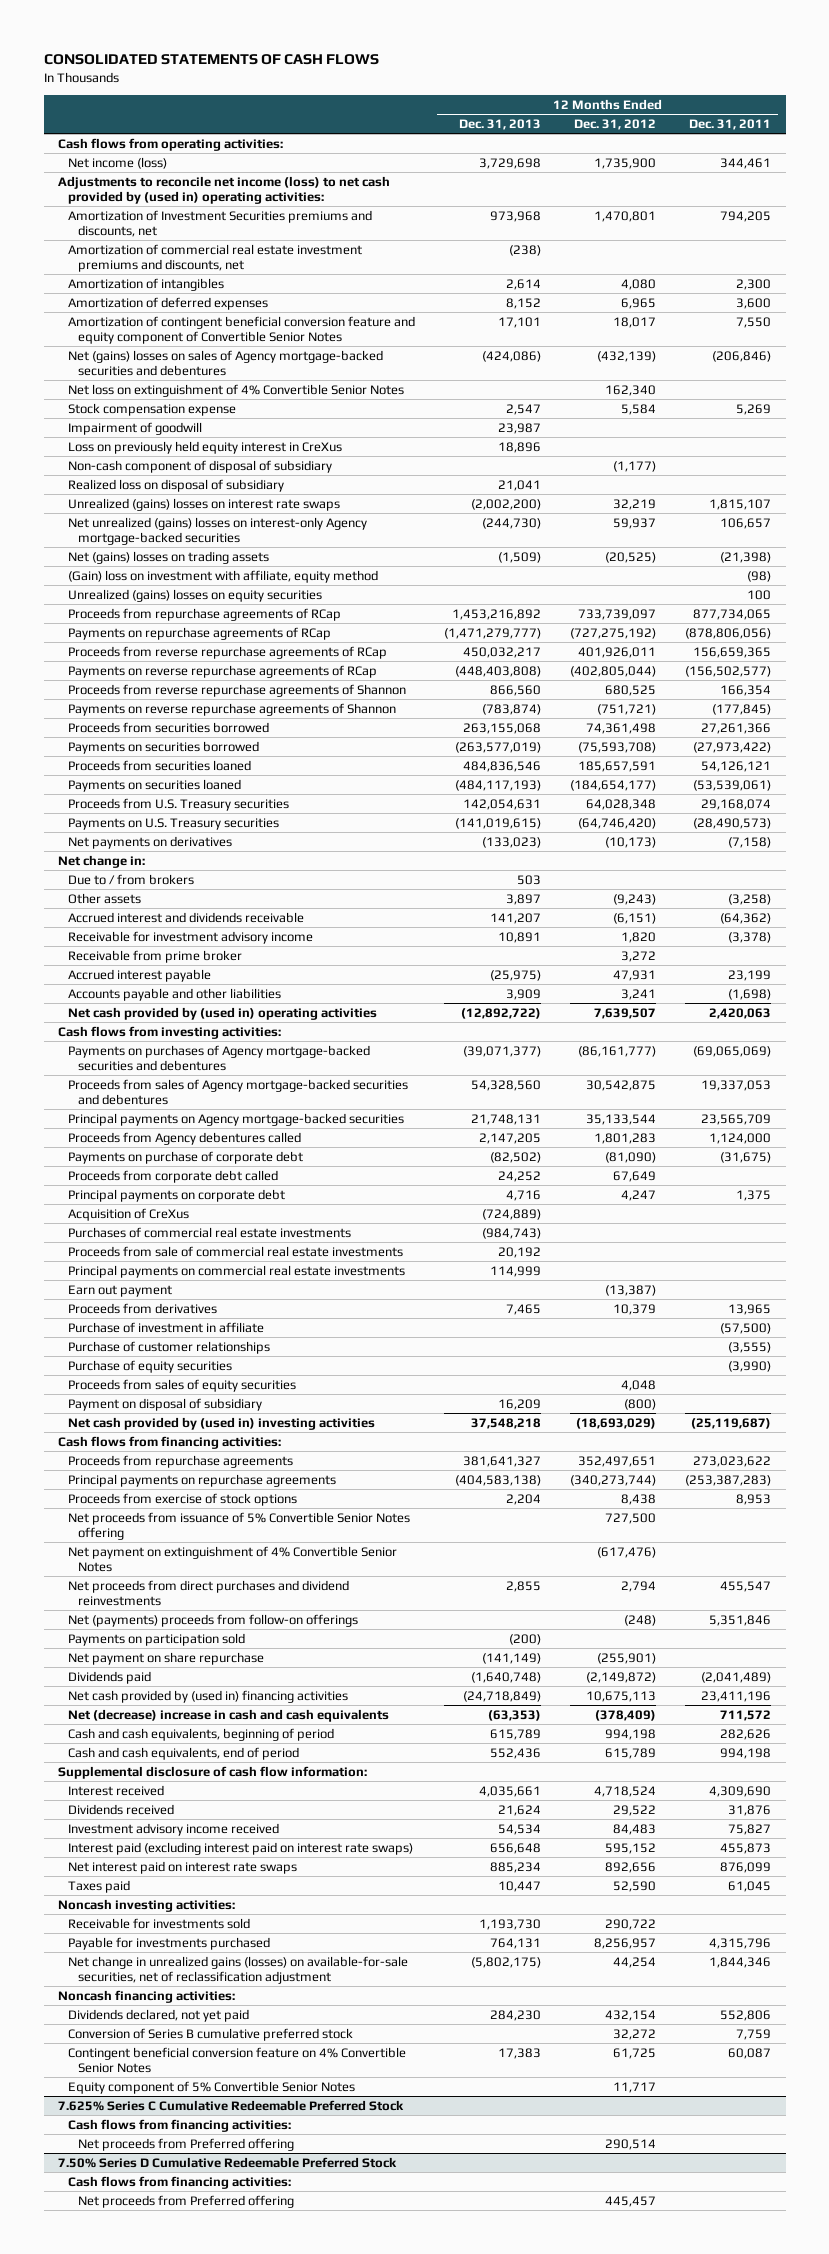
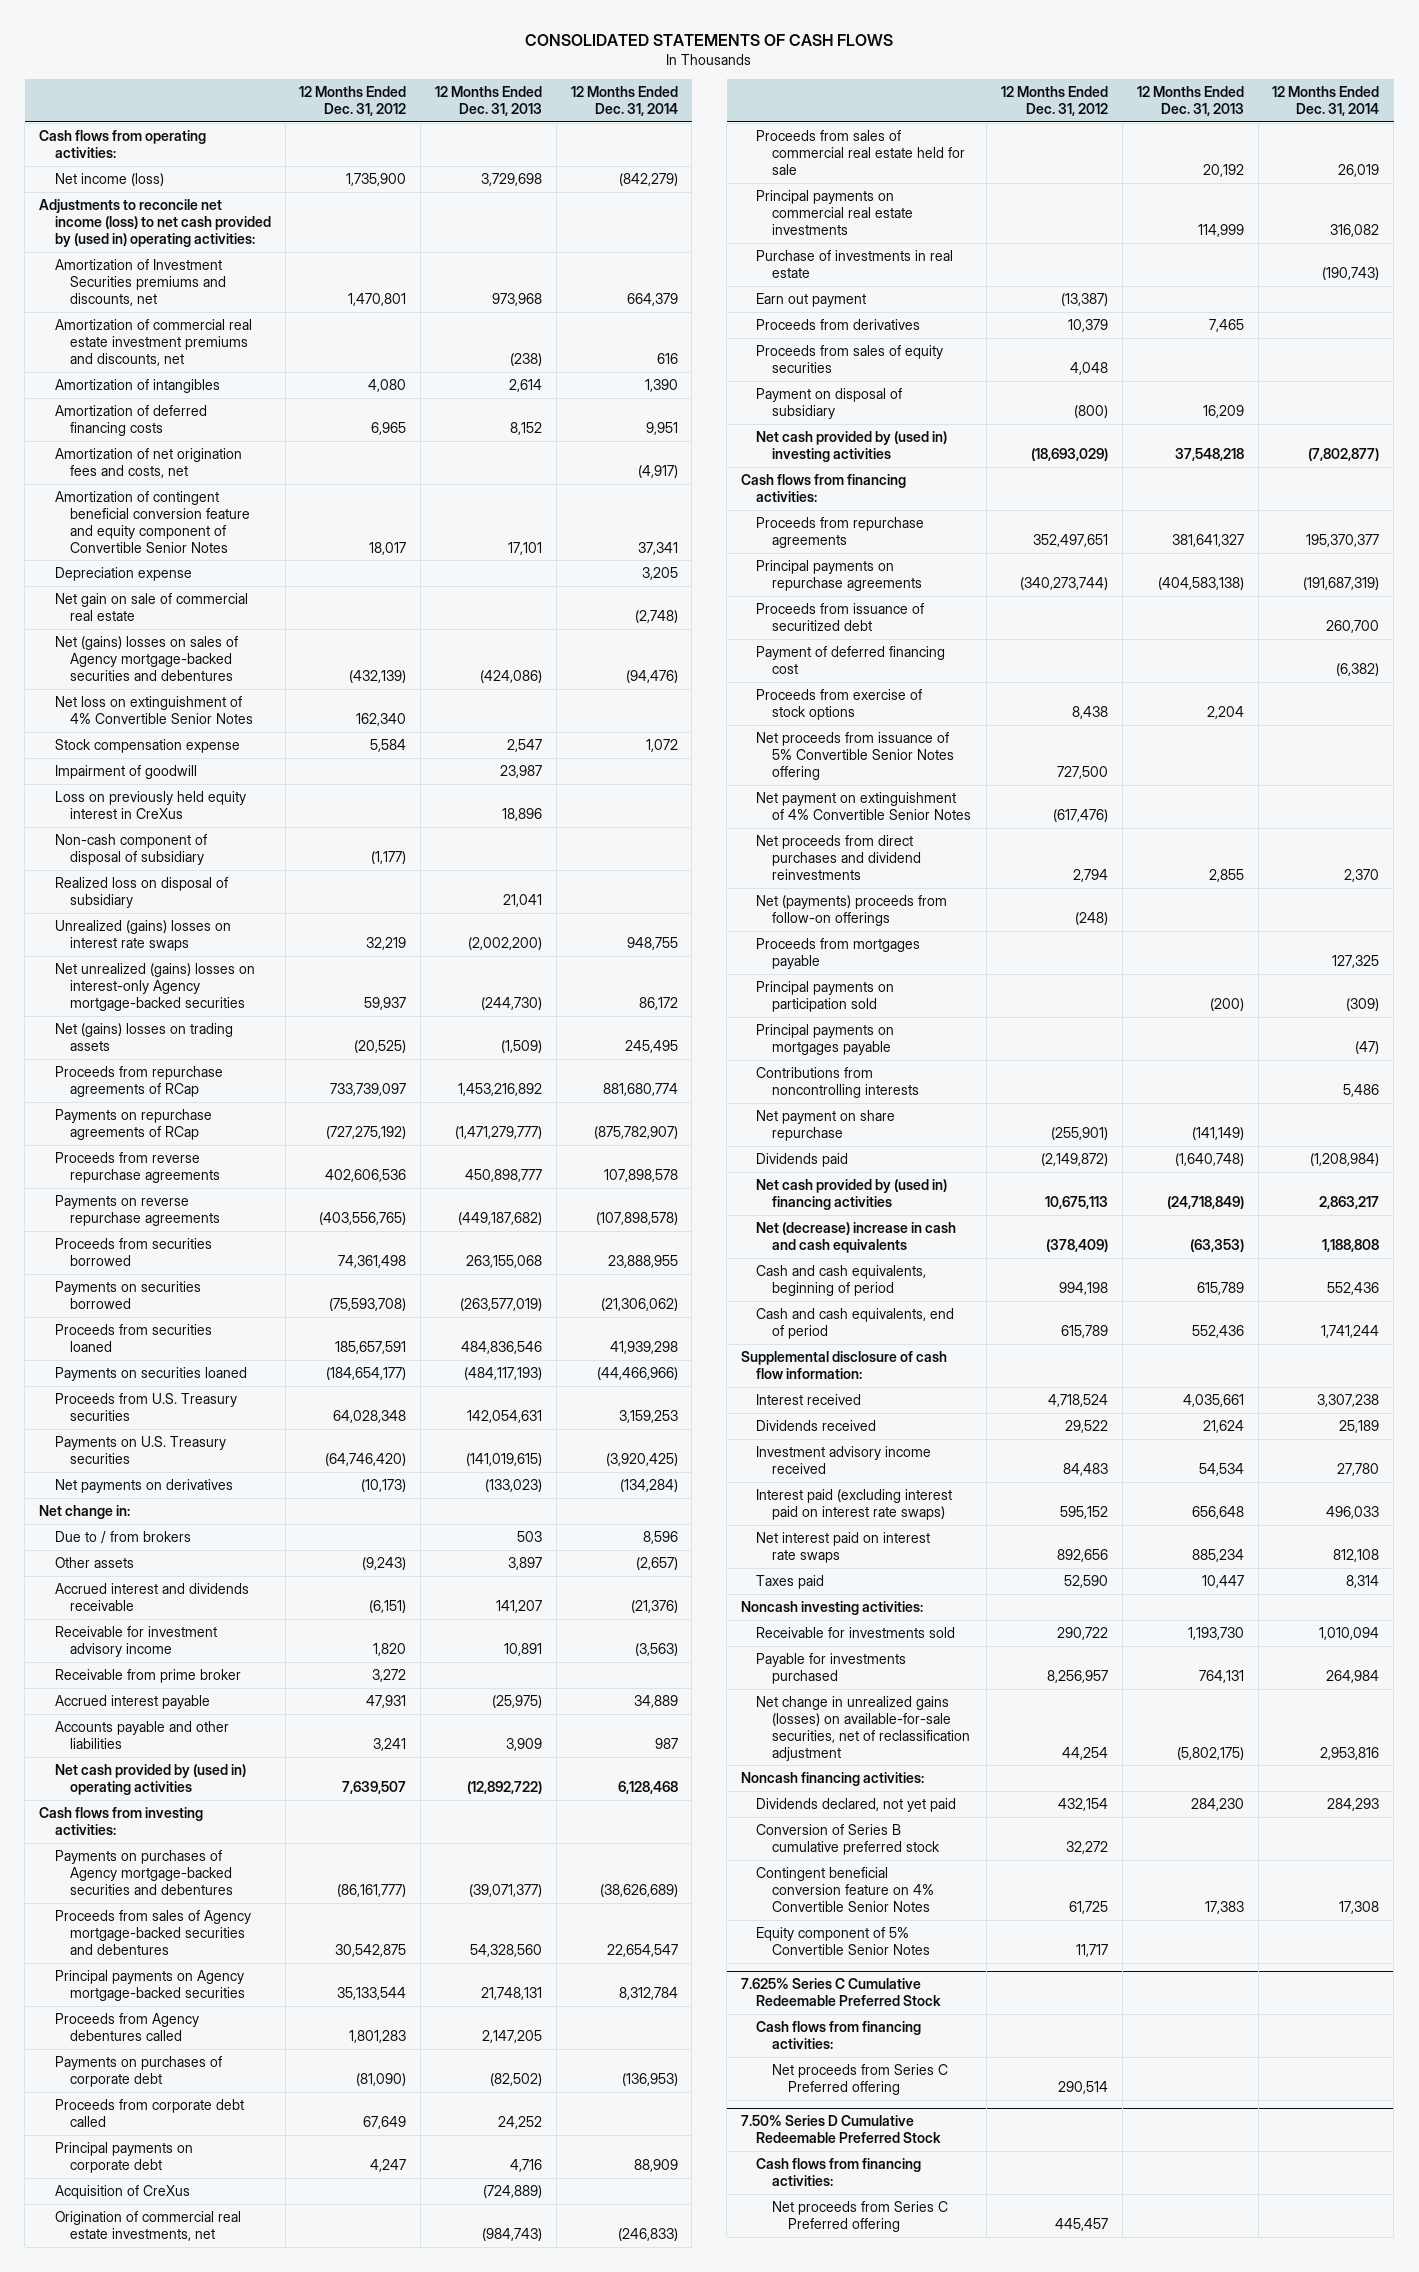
- | 12 Months Ended Dec. 31, 2013 | 12 Months Ended Dec. 31, 2012 | 12 Months Ended Dec. 31, 2011
+ | 12 Months Ended Dec. 31, 2012 | 12 Months Ended Dec. 31, 2013 | 12 Months Ended Dec. 31, 2014
- Amortization of deferred expenses | 8,152 | 6,965 | 3,600
+ Amortization of deferred financing costs | 6,965 | 8,152 | 9,951
+ Amortization of net origination fees and costs, net | | | (4,917)
+ Depreciation expense | | | 3,205
+ Net gain on sale of commercial real estate | | | (2,748)
- (Gain) loss on investment with affiliate, equity method | | | (98)
- Unrealized (gains) losses on equity securities | | | 100
- Proceeds from reverse repurchase agreements of RCap | 450,032,217 | 401,926,011 | 156,659,365
- Payments on reverse repurchase agreements of RCap | (448,403,808) | (402,805,044) | (156,502,577)
- Proceeds from reverse repurchase agreements of Shannon | 866,560 | 680,525 | 166,354
- Payments on reverse repurchase agreements of Shannon | (783,874) | (751,721) | (177,845)
+ Proceeds from reverse repurchase agreements | 402,606,536 | 450,898,777 | 107,898,578
+ Payments on reverse repurchase agreements | (403,556,765) | (449,187,682) | (107,898,578)
- Payments on purchase of corporate debt | (82,502) | (81,090) | (31,675)
+ Payments on purchases of corporate debt | (81,090) | (82,502) | (136,953)
- Purchases of commercial real estate investments | (984,743) | |
- Proceeds from sale of commercial real estate investments | 20,192 | |
+ Origination of commercial real estate investments, net | | (984,743) | (246,833)
+ Proceeds from sales of commercial real estate held for sale | | 20,192 | 26,019
+ Purchase of investments in real estate | | | (190,743)
- Purchase of investment in affiliate | | | (57,500)
- Purchase of customer relationships | | | (3,555)
- Purchase of equity securities | | | (3,990)
+ Proceeds from issuance of securitized debt | | | 260,700
+ Payment of deferred financing cost | | | (6,382)
- Payments on participation sold | (200) | |
+ Proceeds from mortgages payable | | | 127,325
+ Principal payments on participation sold | | (200) | (309)
+ Principal payments on mortgages payable | | | (47)
+ Contributions from noncontrolling interests | | | 5,486
@ 7.625% Series C Cumulative Redeemable Preferred Stock
- Net proceeds from Preferred offering | | 290,514 |
+ Net proceeds from Series C Preferred offering | 290,514 | |
@ 7.50% Series D Cumulative Redeemable Preferred Stock
- Net proceeds from Preferred offering | | 445,457 |
+ Net proceeds from Series C Preferred offering | 445,457 | |

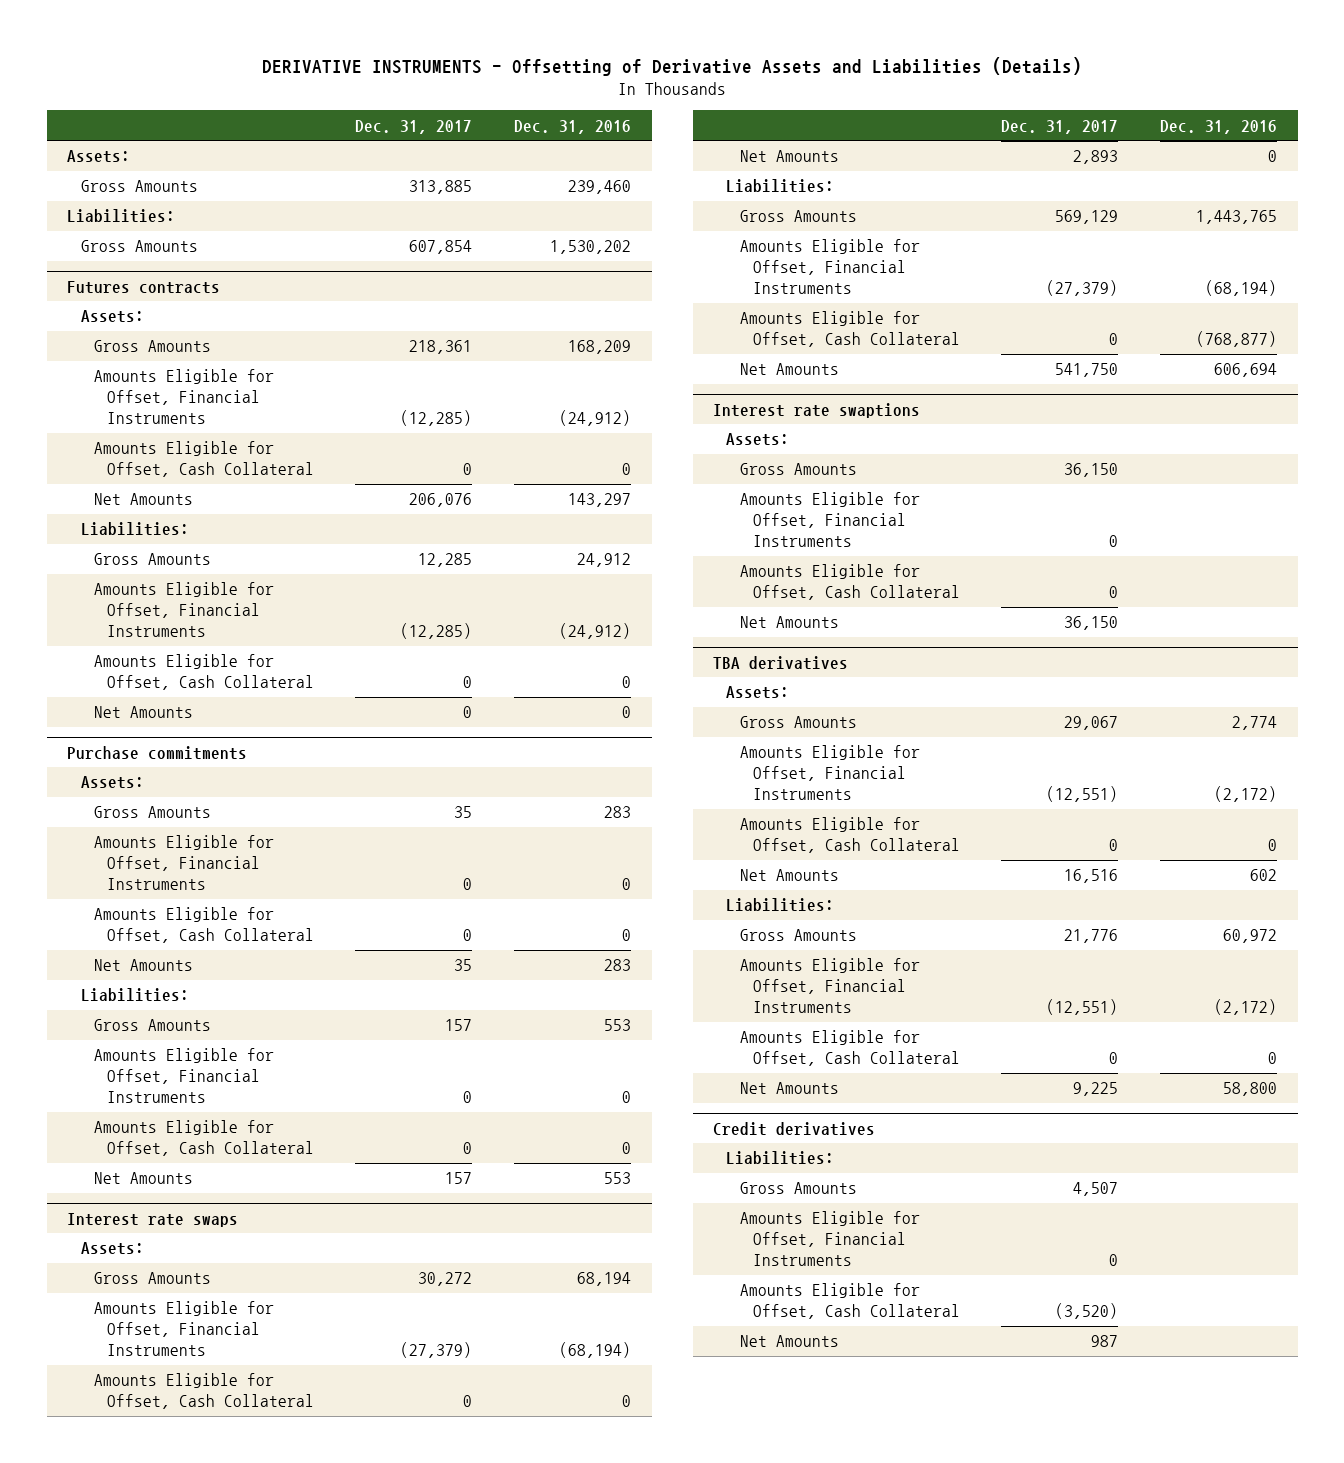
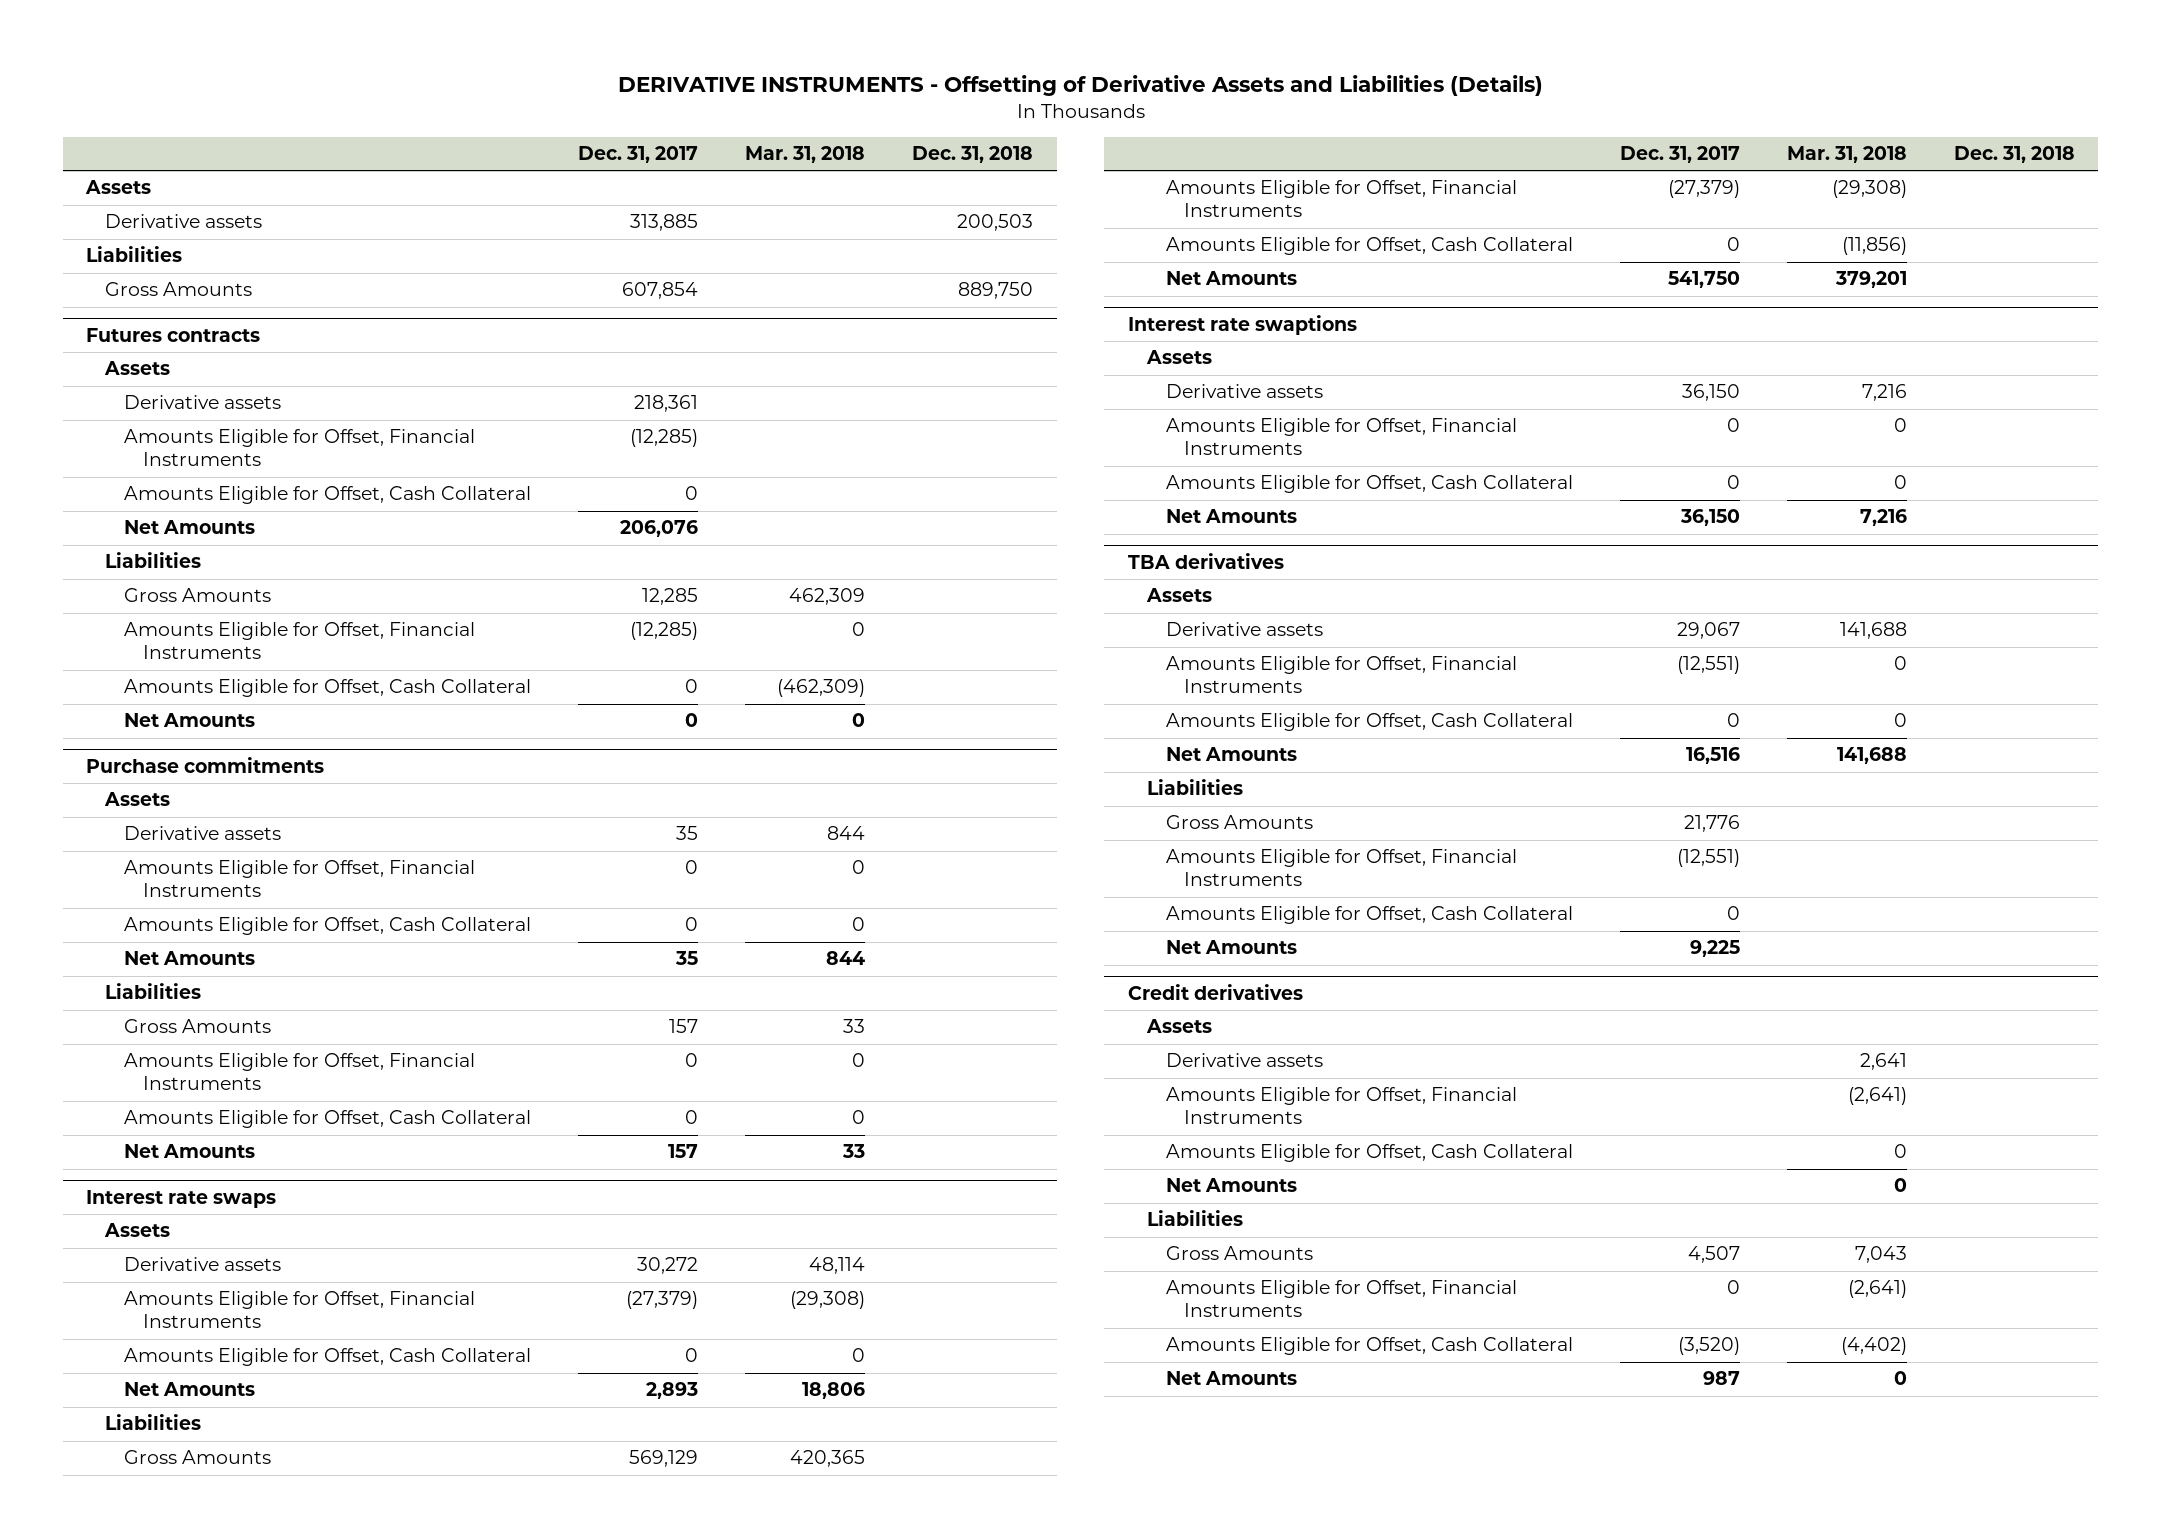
- | Dec. 31, 2017 | Dec. 31, 2016
+ | Dec. 31, 2017 | Mar. 31, 2018 | Dec. 31, 2018
- Assets:
- Gross Amounts | 313,885 | 239,460
- Liabilities:
+ Assets
+ Derivative assets | 313,885 | | 200,503
+ Liabilities
@ Futures contracts
- Assets:
- Gross Amounts | 218,361 | 168,209
+ Assets
+ Derivative assets | 218,361 | |
- Liabilities:
+ Liabilities
@ Purchase commitments
- Assets:
- Gross Amounts | 35 | 283
+ Assets
+ Derivative assets | 35 | 844 |
- Liabilities:
+ Liabilities
@ Interest rate swaps
- Assets:
- Gross Amounts | 30,272 | 68,194
+ Assets
+ Derivative assets | 30,272 | 48,114 |
- Liabilities:
+ Liabilities
@ Interest rate swaptions
- Assets:
- Gross Amounts | 36,150 |
+ Assets
+ Derivative assets | 36,150 | 7,216 |
@ TBA derivatives
- Assets:
- Gross Amounts | 29,067 | 2,774
+ Assets
+ Derivative assets | 29,067 | 141,688 |
- Liabilities:
+ Liabilities
@ Credit derivatives
- Liabilities:
+ Assets
+ Derivative assets | | 2,641 |
+ Amounts Eligible for Offset, Financial Instruments | | (2,641) |
+ Amounts Eligible for Offset, Cash Collateral | | 0 |
+ Net Amounts | | 0 |
+ Liabilities

